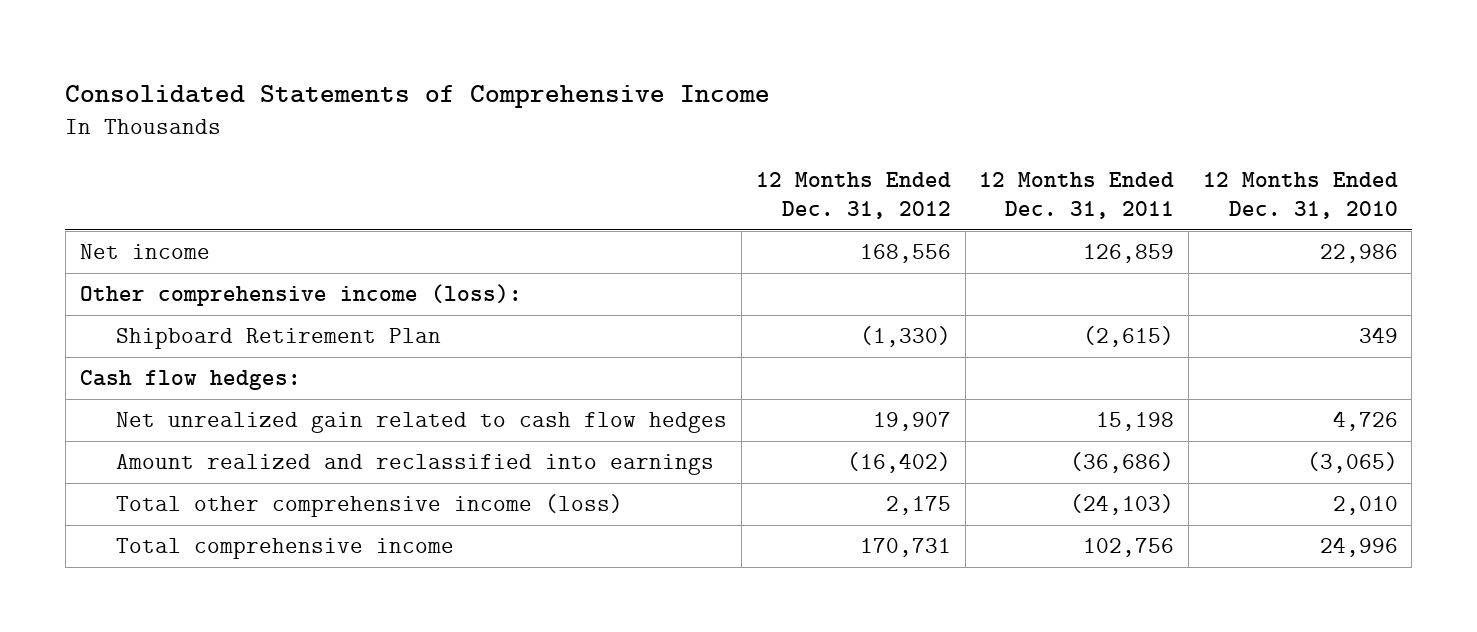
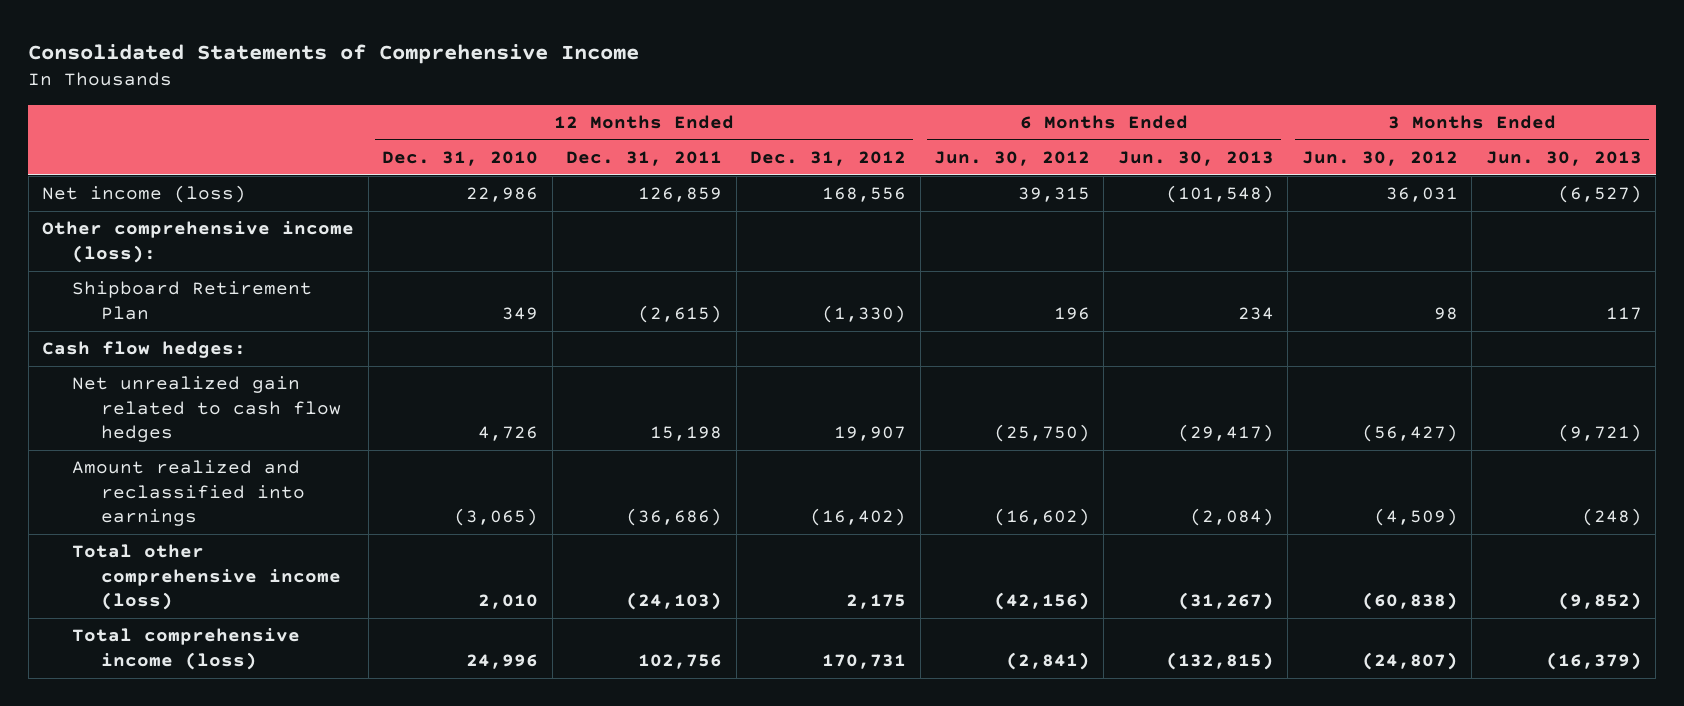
- | 12 Months Ended Dec. 31, 2012 | 12 Months Ended Dec. 31, 2011 | 12 Months Ended Dec. 31, 2010
+ | 12 Months Ended Dec. 31, 2010 | 12 Months Ended Dec. 31, 2011 | 12 Months Ended Dec. 31, 2012 | 6 Months Ended Jun. 30, 2012 | 6 Months Ended Jun. 30, 2013 | 3 Months Ended Jun. 30, 2012 | 3 Months Ended Jun. 30, 2013
- Net income | 168,556 | 126,859 | 22,986
+ Net income (loss) | 22,986 | 126,859 | 168,556 | 39,315 | (101,548) | 36,031 | (6,527)
- Total comprehensive income | 170,731 | 102,756 | 24,996
+ Total comprehensive income (loss) | 24,996 | 102,756 | 170,731 | (2,841) | (132,815) | (24,807) | (16,379)

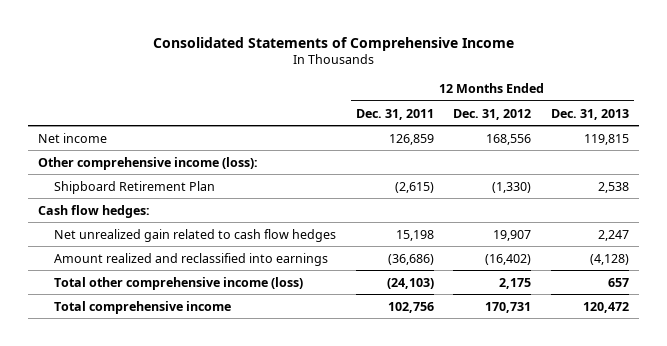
- | 12 Months Ended Dec. 31, 2010 | 12 Months Ended Dec. 31, 2011 | 12 Months Ended Dec. 31, 2012 | 6 Months Ended Jun. 30, 2012 | 6 Months Ended Jun. 30, 2013 | 3 Months Ended Jun. 30, 2012 | 3 Months Ended Jun. 30, 2013
+ | 12 Months Ended Dec. 31, 2011 | 12 Months Ended Dec. 31, 2012 | 12 Months Ended Dec. 31, 2013
- Net income (loss) | 22,986 | 126,859 | 168,556 | 39,315 | (101,548) | 36,031 | (6,527)
+ Net income | 126,859 | 168,556 | 119,815
- Total comprehensive income (loss) | 24,996 | 102,756 | 170,731 | (2,841) | (132,815) | (24,807) | (16,379)
+ Total comprehensive income | 102,756 | 170,731 | 120,472

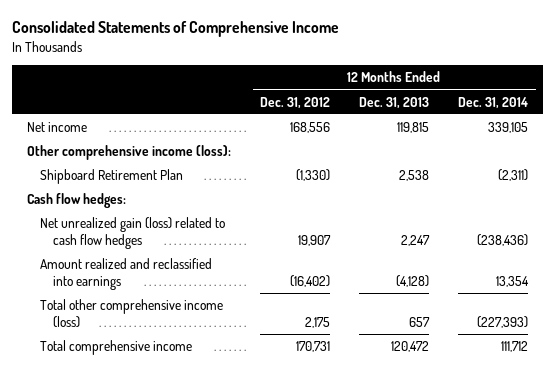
- | 12 Months Ended Dec. 31, 2011 | 12 Months Ended Dec. 31, 2012 | 12 Months Ended Dec. 31, 2013
+ | 12 Months Ended Dec. 31, 2012 | 12 Months Ended Dec. 31, 2013 | 12 Months Ended Dec. 31, 2014
- Net unrealized gain related to cash flow hedges | 15,198 | 19,907 | 2,247
+ Net unrealized gain (loss) related to cash flow hedges | 19,907 | 2,247 | (238,436)

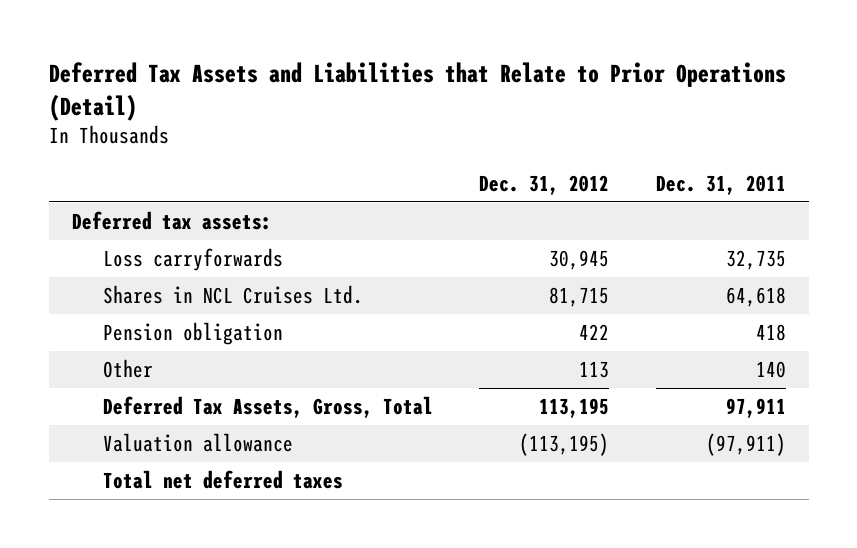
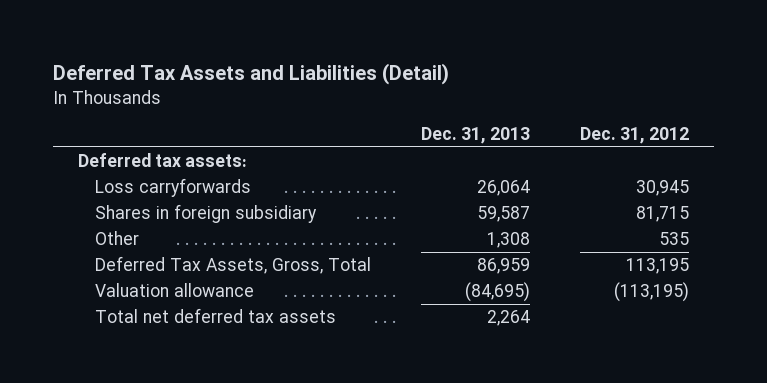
- Deferred Tax Assets and Liabilities that Relate to Prior Operations (Detail)
+ Deferred Tax Assets and Liabilities (Detail)
- | Dec. 31, 2012 | Dec. 31, 2011
+ | Dec. 31, 2013 | Dec. 31, 2012
- Shares in NCL Cruises Ltd. | 81,715 | 64,618
- Pension obligation | 422 | 418
- Other | 113 | 140
+ Shares in foreign subsidiary | 59,587 | 81,715
+ Other | 1,308 | 535
- Total net deferred taxes
+ Total net deferred tax assets | 2,264 |

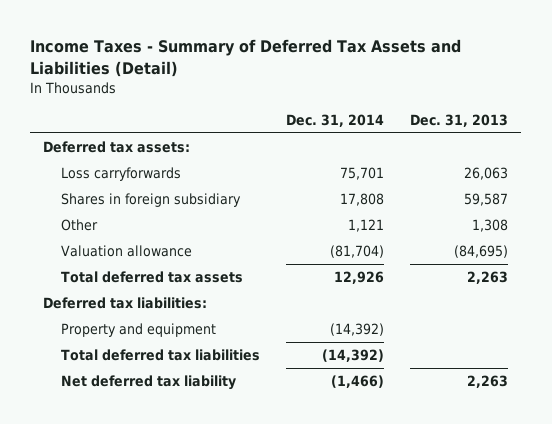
- Deferred Tax Assets and Liabilities (Detail)
+ Income Taxes - Summary of Deferred Tax Assets and Liabilities (Detail)
- | Dec. 31, 2013 | Dec. 31, 2012
+ | Dec. 31, 2014 | Dec. 31, 2013
- Loss carryforwards | 26,064 | 30,945
+ Loss carryforwards | 75,701 | 26,063
- Deferred Tax Assets, Gross, Total | 86,959 | 113,195
- Total net deferred tax assets | 2,264 |
+ Total deferred tax assets | 12,926 | 2,263
+ Deferred tax liabilities:
+ Property and equipment | (14,392) |
+ Total deferred tax liabilities | (14,392) |
+ Net deferred tax liability | (1,466) | 2,263

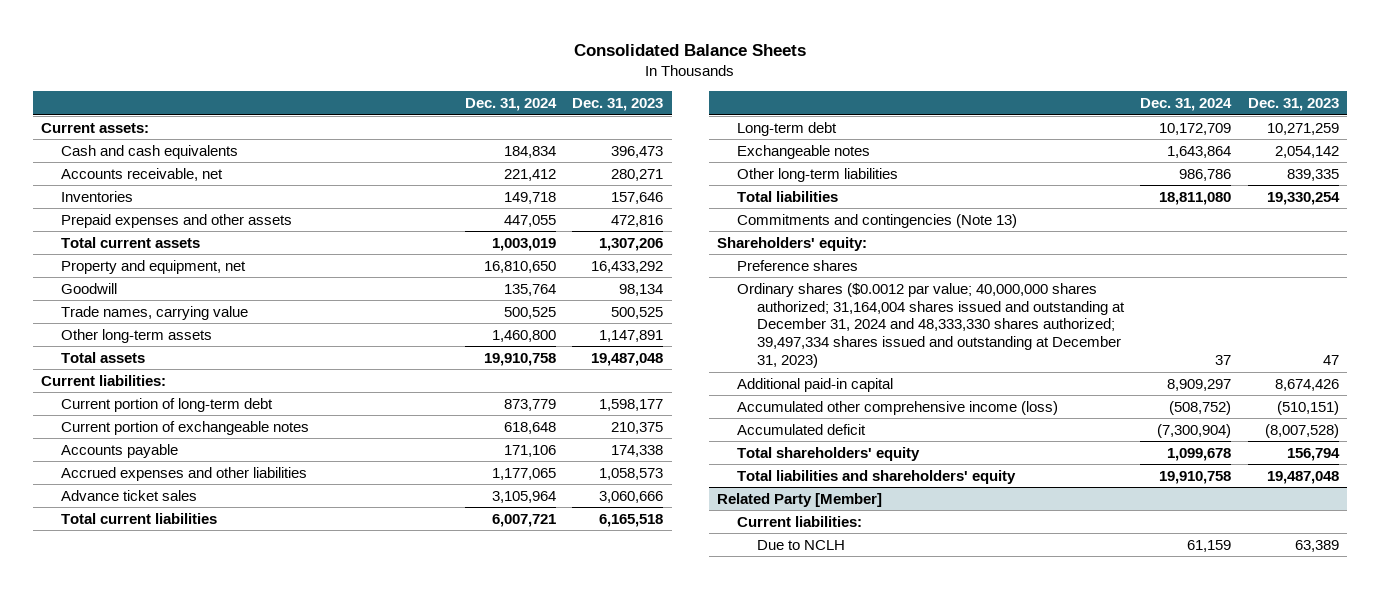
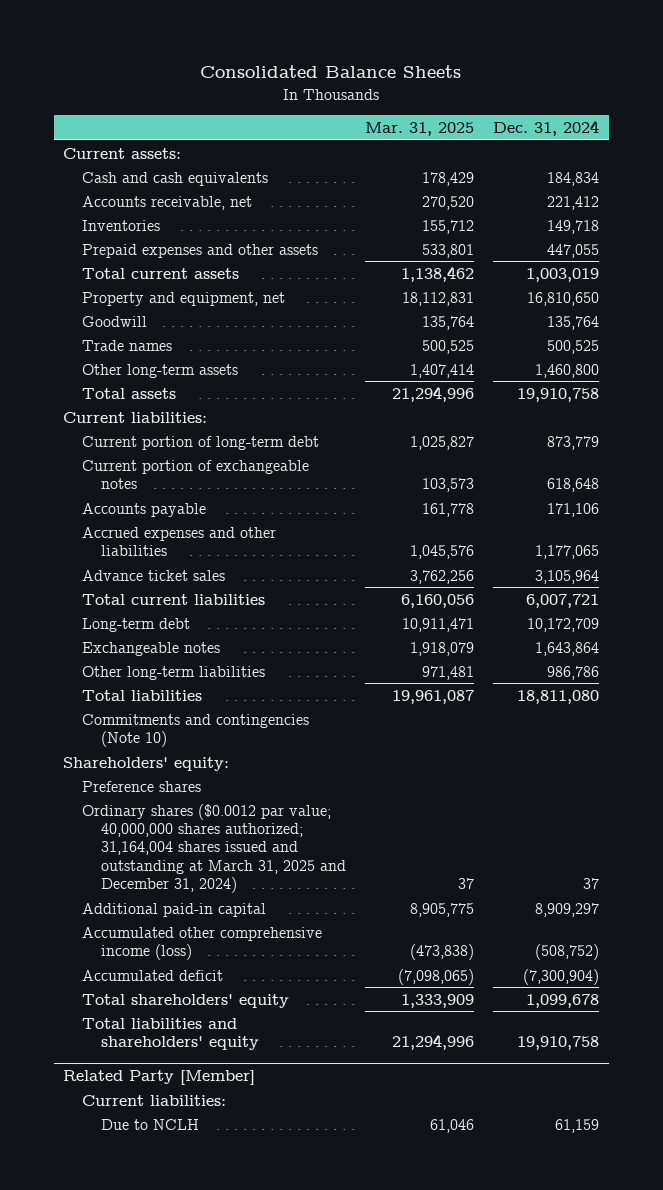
- | Dec. 31, 2024 | Dec. 31, 2023
+ | Mar. 31, 2025 | Dec. 31, 2024
- Trade names, carrying value | 500,525 | 500,525
+ Trade names | 500,525 | 500,525
- Commitments and contingencies (Note 13)
+ Commitments and contingencies (Note 10)
- Ordinary shares ($0.0012 par value; 40,000,000 shares authorized; 31,164,004 shares issued and outstanding at December 31, 2024 and 48,333,330 shares authorized; 39,497,334 shares issued and outstanding at December 31, 2023) | 37 | 47
+ Ordinary shares ($0.0012 par value; 40,000,000 shares authorized; 31,164,004 shares issued and outstanding at March 31, 2025 and December 31, 2024) | 37 | 37

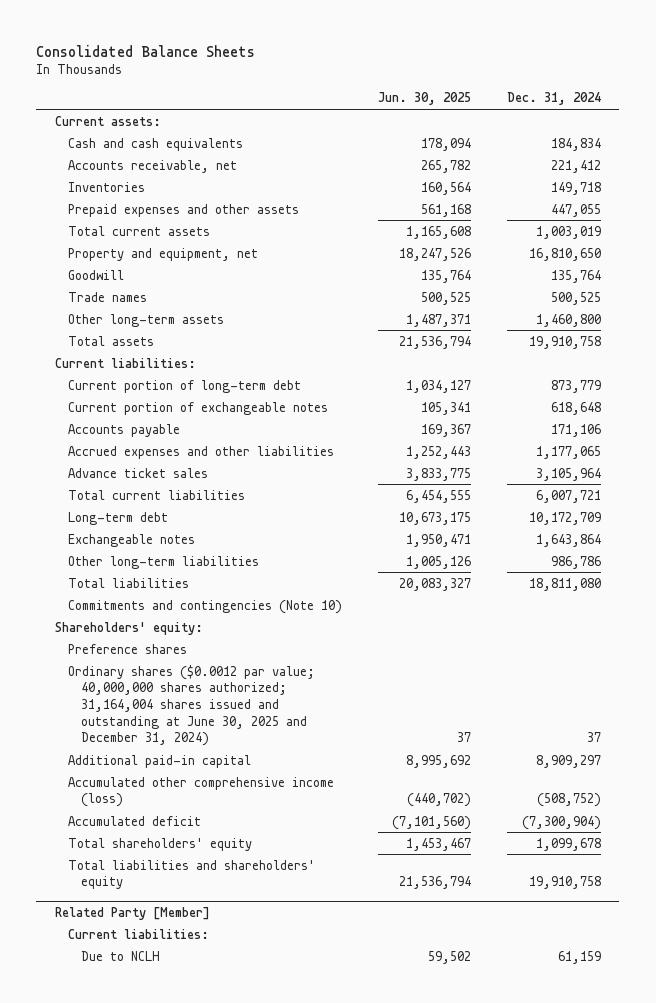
- | Mar. 31, 2025 | Dec. 31, 2024
+ | Jun. 30, 2025 | Dec. 31, 2024
- Ordinary shares ($0.0012 par value; 40,000,000 shares authorized; 31,164,004 shares issued and outstanding at March 31, 2025 and December 31, 2024) | 37 | 37
+ Ordinary shares ($0.0012 par value; 40,000,000 shares authorized; 31,164,004 shares issued and outstanding at June 30, 2025 and December 31, 2024) | 37 | 37

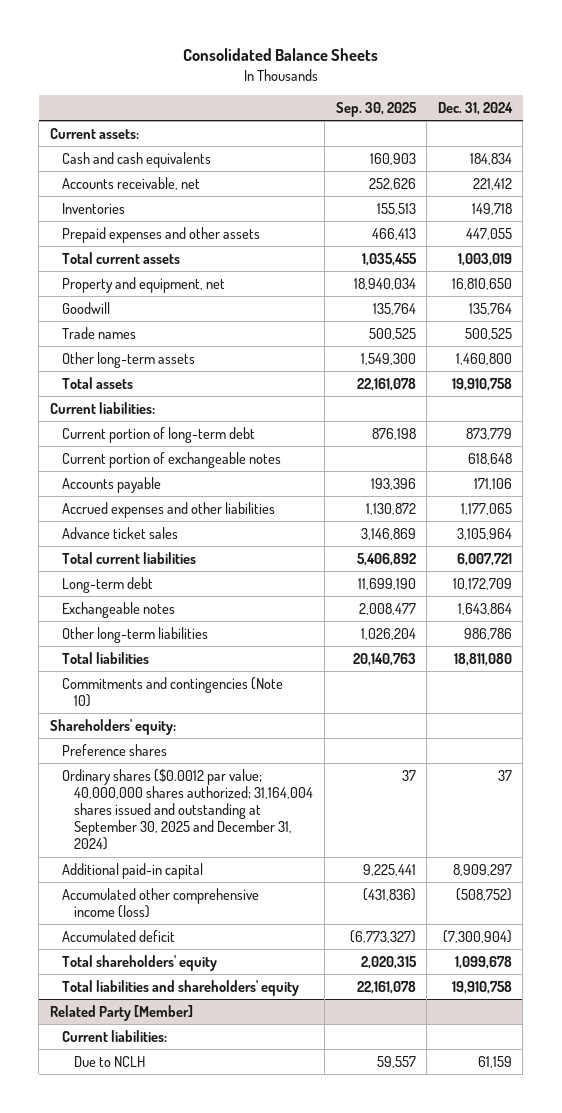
- | Jun. 30, 2025 | Dec. 31, 2024
+ | Sep. 30, 2025 | Dec. 31, 2024
- Ordinary shares ($0.0012 par value; 40,000,000 shares authorized; 31,164,004 shares issued and outstanding at June 30, 2025 and December 31, 2024) | 37 | 37
+ Ordinary shares ($0.0012 par value; 40,000,000 shares authorized; 31,164,004 shares issued and outstanding at September 30, 2025 and December 31, 2024) | 37 | 37

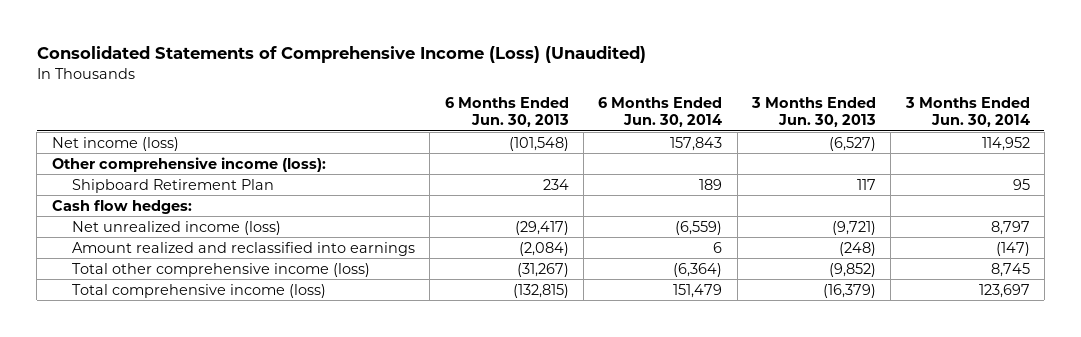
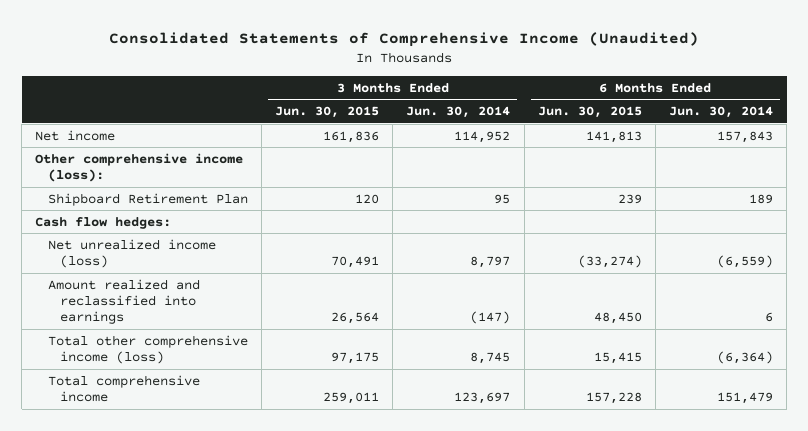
- Consolidated Statements of Comprehensive Income (Loss) (Unaudited)
+ Consolidated Statements of Comprehensive Income (Unaudited)
- | 6 Months Ended Jun. 30, 2013 | 6 Months Ended Jun. 30, 2014 | 3 Months Ended Jun. 30, 2013 | 3 Months Ended Jun. 30, 2014
+ | 3 Months Ended Jun. 30, 2015 | 3 Months Ended Jun. 30, 2014 | 6 Months Ended Jun. 30, 2015 | 6 Months Ended Jun. 30, 2014
- Net income (loss) | (101,548) | 157,843 | (6,527) | 114,952
+ Net income | 161,836 | 114,952 | 141,813 | 157,843
- Total comprehensive income (loss) | (132,815) | 151,479 | (16,379) | 123,697
+ Total comprehensive income | 259,011 | 123,697 | 157,228 | 151,479

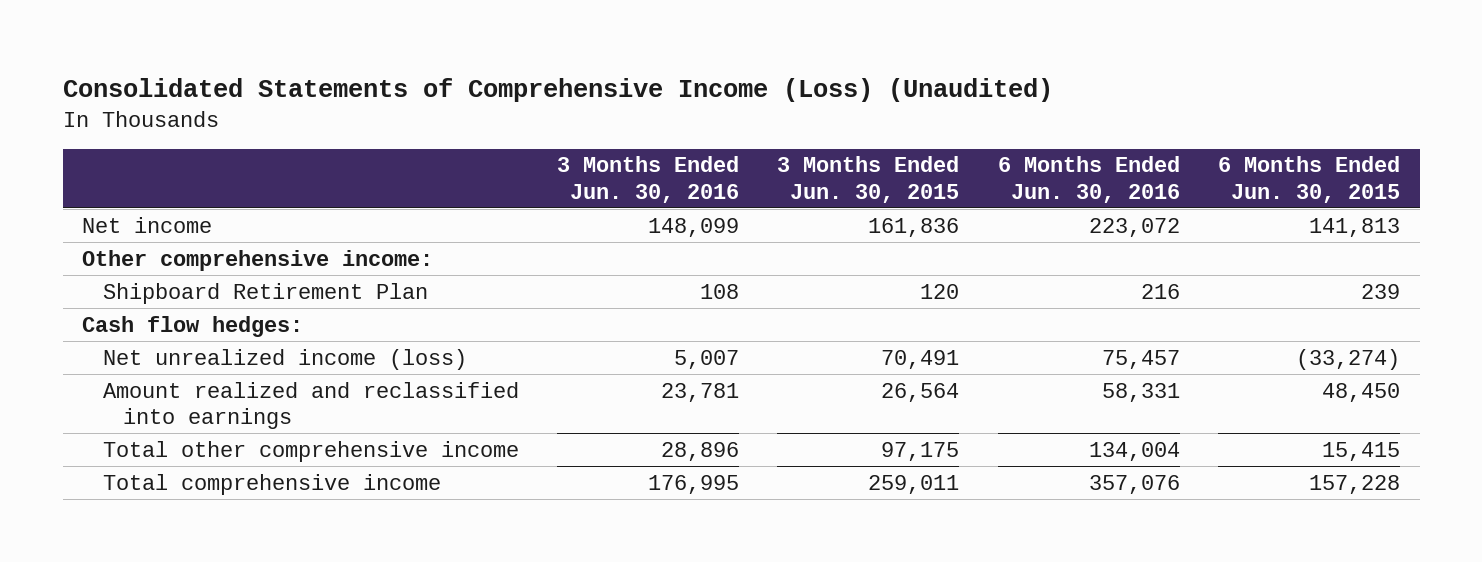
- Consolidated Statements of Comprehensive Income (Unaudited)
+ Consolidated Statements of Comprehensive Income (Loss) (Unaudited)
- | 3 Months Ended Jun. 30, 2015 | 3 Months Ended Jun. 30, 2014 | 6 Months Ended Jun. 30, 2015 | 6 Months Ended Jun. 30, 2014
+ | 3 Months Ended Jun. 30, 2016 | 3 Months Ended Jun. 30, 2015 | 6 Months Ended Jun. 30, 2016 | 6 Months Ended Jun. 30, 2015
- Other comprehensive income (loss):
+ Other comprehensive income:
- Total other comprehensive income (loss) | 97,175 | 8,745 | 15,415 | (6,364)
+ Total other comprehensive income | 28,896 | 97,175 | 134,004 | 15,415

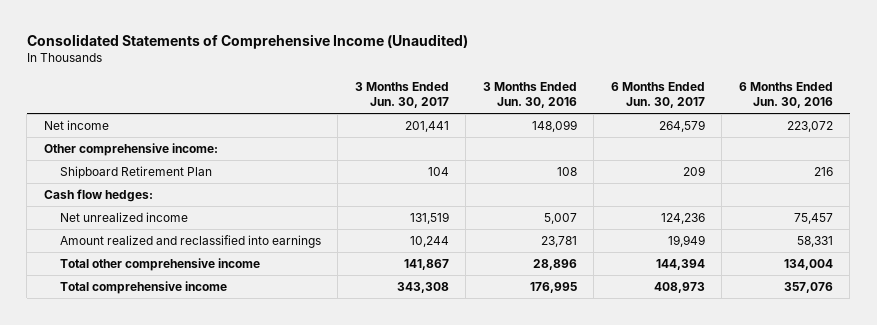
- Consolidated Statements of Comprehensive Income (Loss) (Unaudited)
+ Consolidated Statements of Comprehensive Income (Unaudited)
- | 3 Months Ended Jun. 30, 2016 | 3 Months Ended Jun. 30, 2015 | 6 Months Ended Jun. 30, 2016 | 6 Months Ended Jun. 30, 2015
+ | 3 Months Ended Jun. 30, 2017 | 3 Months Ended Jun. 30, 2016 | 6 Months Ended Jun. 30, 2017 | 6 Months Ended Jun. 30, 2016
- Net unrealized income (loss) | 5,007 | 70,491 | 75,457 | (33,274)
+ Net unrealized income | 131,519 | 5,007 | 124,236 | 75,457

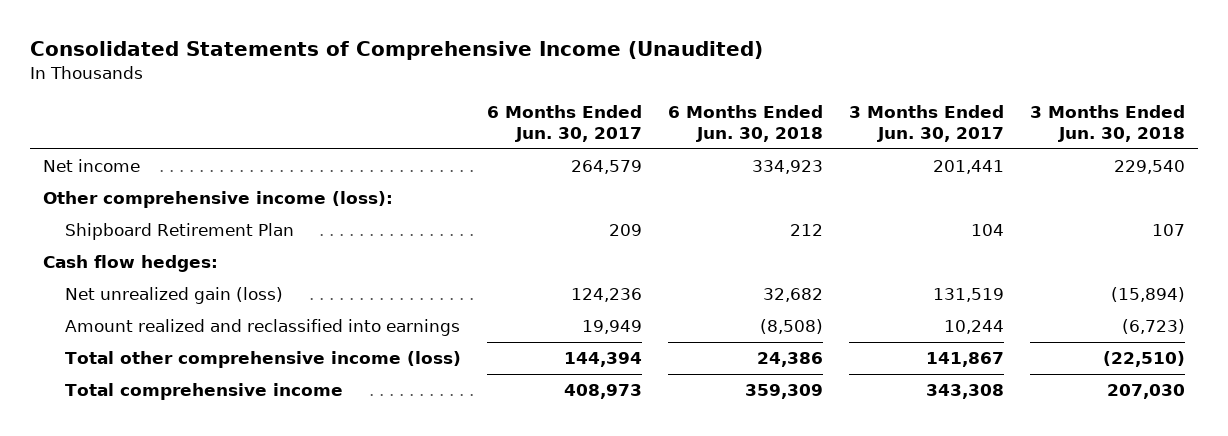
- | 3 Months Ended Jun. 30, 2017 | 3 Months Ended Jun. 30, 2016 | 6 Months Ended Jun. 30, 2017 | 6 Months Ended Jun. 30, 2016
+ | 6 Months Ended Jun. 30, 2017 | 6 Months Ended Jun. 30, 2018 | 3 Months Ended Jun. 30, 2017 | 3 Months Ended Jun. 30, 2018
- Other comprehensive income:
+ Other comprehensive income (loss):
- Net unrealized income | 131,519 | 5,007 | 124,236 | 75,457
+ Net unrealized gain (loss) | 124,236 | 32,682 | 131,519 | (15,894)
- Total other comprehensive income | 141,867 | 28,896 | 144,394 | 134,004
+ Total other comprehensive income (loss) | 144,394 | 24,386 | 141,867 | (22,510)

